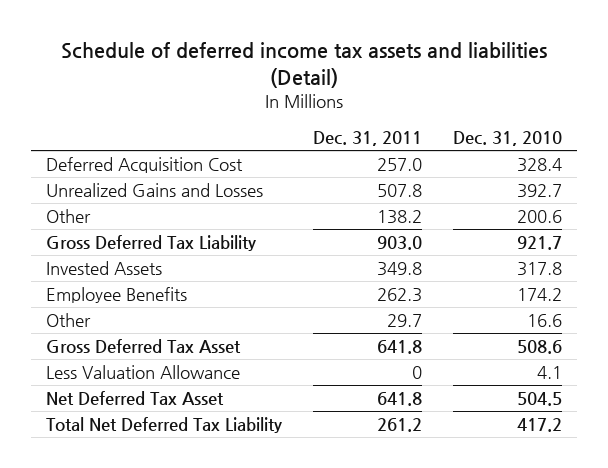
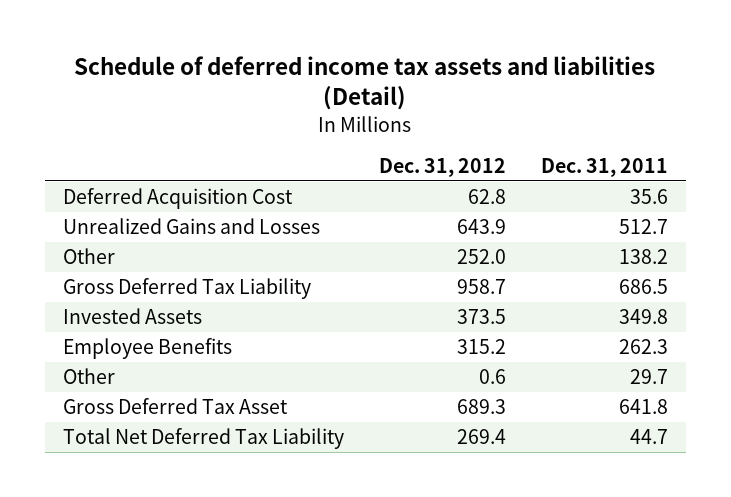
- | Dec. 31, 2011 | Dec. 31, 2010
+ | Dec. 31, 2012 | Dec. 31, 2011
- Deferred Acquisition Cost | 257.0 | 328.4
- Unrealized Gains and Losses | 507.8 | 392.7
+ Deferred Acquisition Cost | 62.8 | 35.6
+ Unrealized Gains and Losses | 643.9 | 512.7
- Gross Deferred Tax Liability | 903.0 | 921.7
+ Gross Deferred Tax Liability | 958.7 | 686.5
- Less Valuation Allowance | 0 | 4.1
- Net Deferred Tax Asset | 641.8 | 504.5
- Total Net Deferred Tax Liability | 261.2 | 417.2
+ Total Net Deferred Tax Liability | 269.4 | 44.7

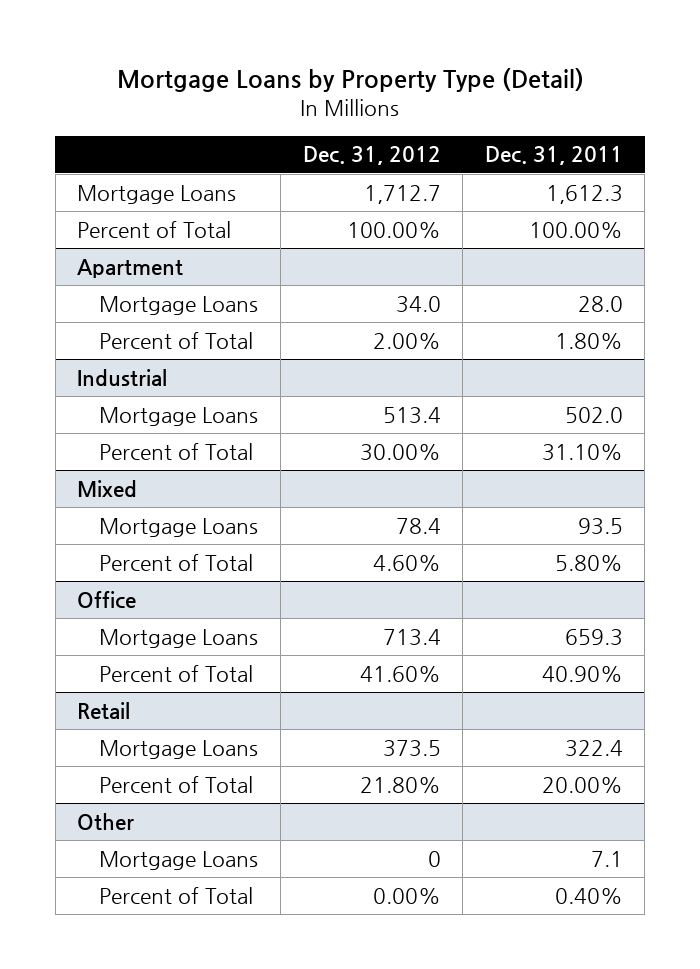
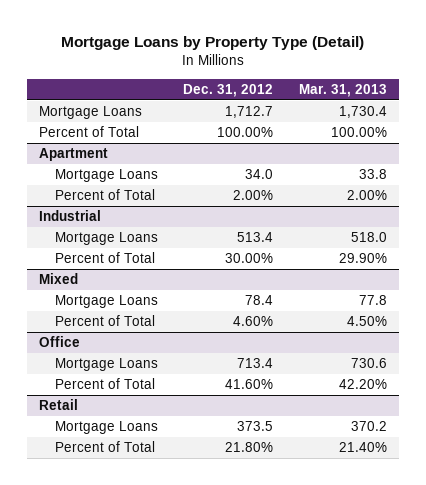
- | Dec. 31, 2012 | Dec. 31, 2011
+ | Dec. 31, 2012 | Mar. 31, 2013
- Other
- Mortgage Loans | 0 | 7.1
- Percent of Total | 0.00% | 0.40%

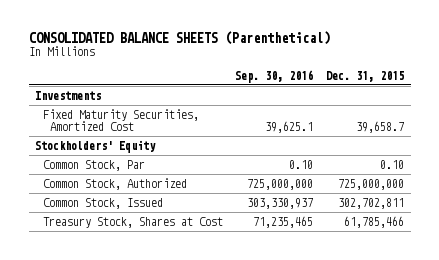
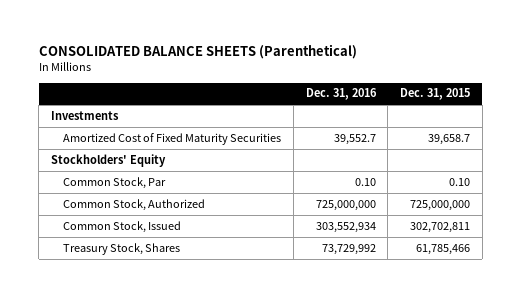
- | Sep. 30, 2016 | Dec. 31, 2015
+ | Dec. 31, 2016 | Dec. 31, 2015
- Fixed Maturity Securities, Amortized Cost | 39,625.1 | 39,658.7
+ Amortized Cost of Fixed Maturity Securities | 39,552.7 | 39,658.7
- Treasury Stock, Shares at Cost | 71,235,465 | 61,785,466
+ Treasury Stock, Shares | 73,729,992 | 61,785,466

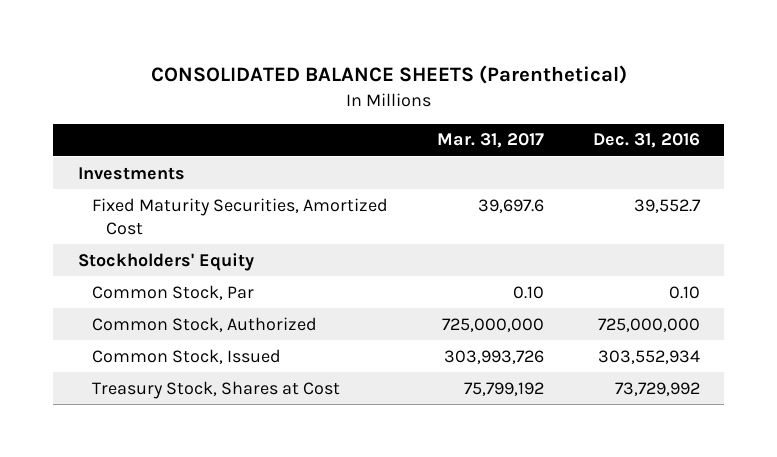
- | Dec. 31, 2016 | Dec. 31, 2015
+ | Mar. 31, 2017 | Dec. 31, 2016
- Amortized Cost of Fixed Maturity Securities | 39,552.7 | 39,658.7
+ Fixed Maturity Securities, Amortized Cost | 39,697.6 | 39,552.7
- Treasury Stock, Shares | 73,729,992 | 61,785,466
+ Treasury Stock, Shares at Cost | 75,799,192 | 73,729,992

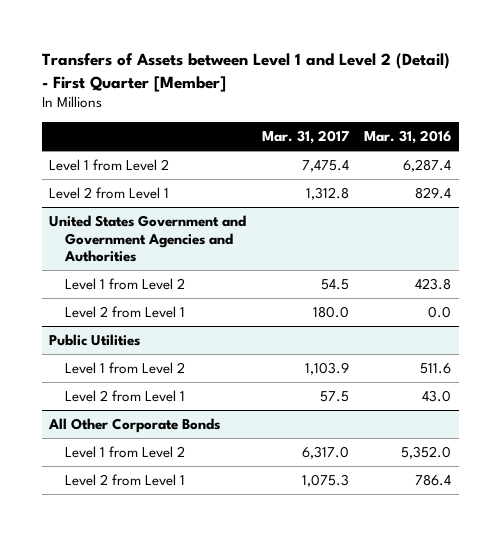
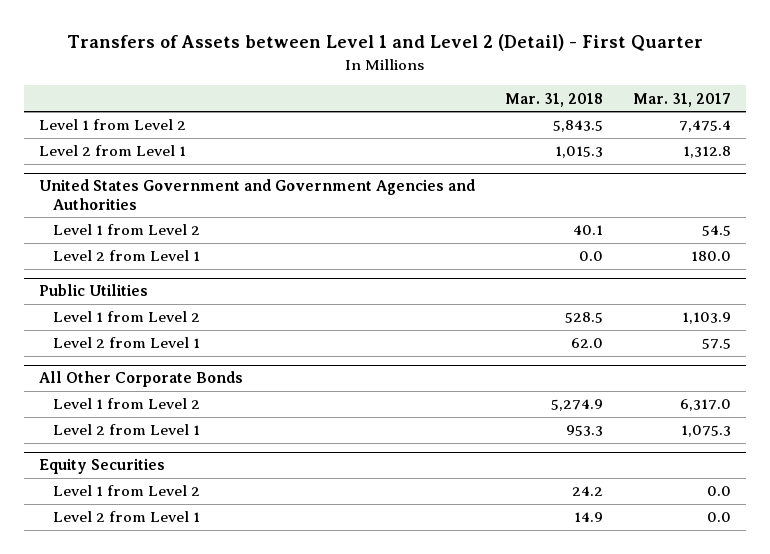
- Transfers of Assets between Level 1 and Level 2 (Detail) - First Quarter [Member]
+ Transfers of Assets between Level 1 and Level 2 (Detail) - First Quarter
- | Mar. 31, 2017 | Mar. 31, 2016
+ | Mar. 31, 2018 | Mar. 31, 2017
+ Equity Securities
+ Level 1 from Level 2 | 24.2 | 0.0
+ Level 2 from Level 1 | 14.9 | 0.0

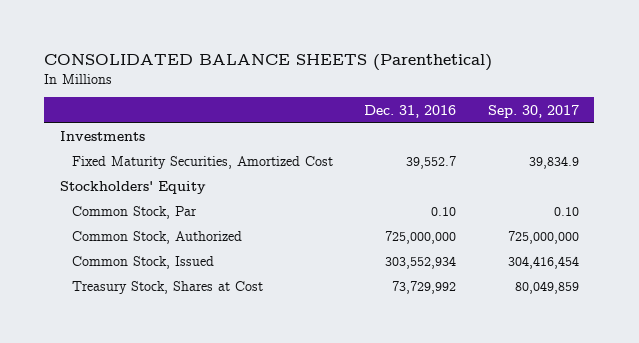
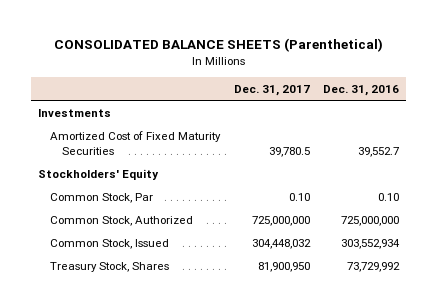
- | Dec. 31, 2016 | Sep. 30, 2017
+ | Dec. 31, 2017 | Dec. 31, 2016
- Fixed Maturity Securities, Amortized Cost | 39,552.7 | 39,834.9
+ Amortized Cost of Fixed Maturity Securities | 39,780.5 | 39,552.7
- Treasury Stock, Shares at Cost | 73,729,992 | 80,049,859
+ Treasury Stock, Shares | 81,900,950 | 73,729,992

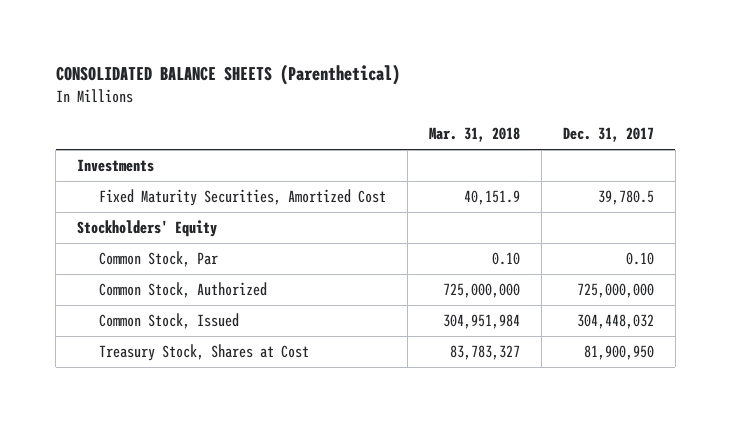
- | Dec. 31, 2017 | Dec. 31, 2016
+ | Mar. 31, 2018 | Dec. 31, 2017
- Amortized Cost of Fixed Maturity Securities | 39,780.5 | 39,552.7
+ Fixed Maturity Securities, Amortized Cost | 40,151.9 | 39,780.5
- Treasury Stock, Shares | 81,900,950 | 73,729,992
+ Treasury Stock, Shares at Cost | 83,783,327 | 81,900,950

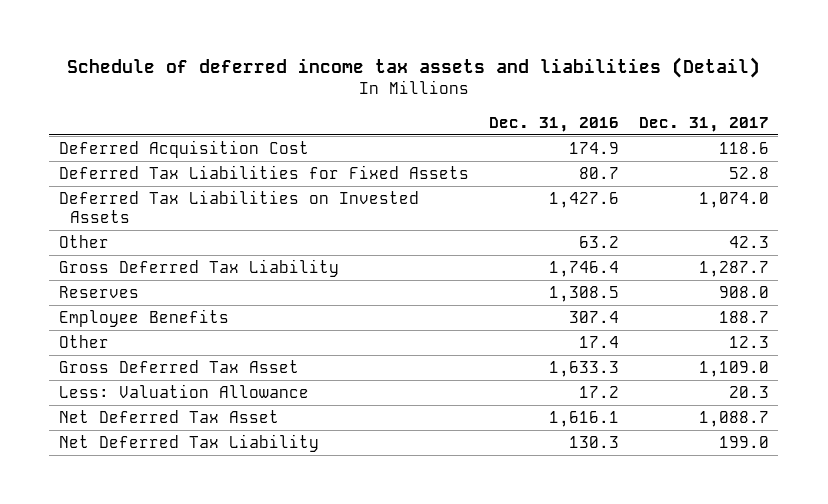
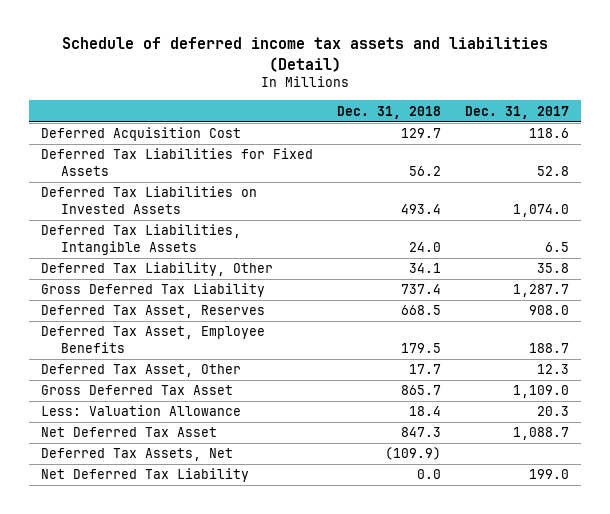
- | Dec. 31, 2016 | Dec. 31, 2017
+ | Dec. 31, 2018 | Dec. 31, 2017
- Other | 63.2 | 42.3
+ Deferred Tax Liabilities, Intangible Assets | 24.0 | 6.5
+ Deferred Tax Liability, Other | 34.1 | 35.8
- Reserves | 1,308.5 | 908.0
- Employee Benefits | 307.4 | 188.7
- Other | 17.4 | 12.3
+ Deferred Tax Asset, Reserves | 668.5 | 908.0
+ Deferred Tax Asset, Employee Benefits | 179.5 | 188.7
+ Deferred Tax Asset, Other | 17.7 | 12.3
+ Deferred Tax Assets, Net | (109.9) |

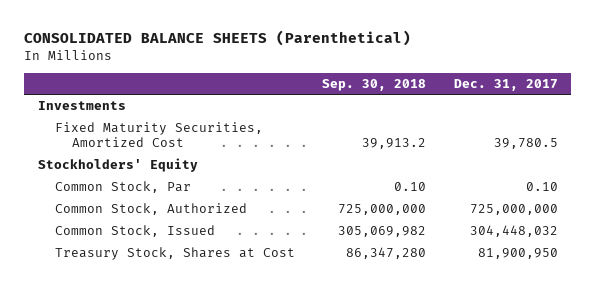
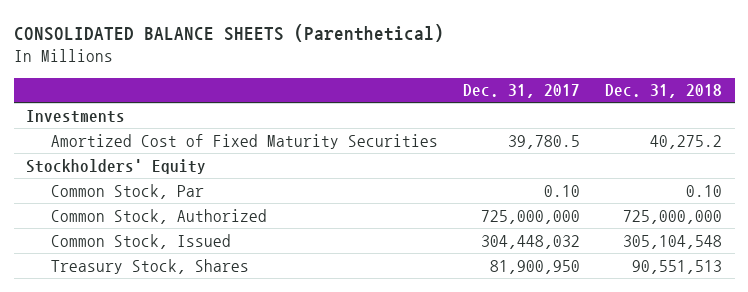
- | Sep. 30, 2018 | Dec. 31, 2017
+ | Dec. 31, 2017 | Dec. 31, 2018
- Fixed Maturity Securities, Amortized Cost | 39,913.2 | 39,780.5
+ Amortized Cost of Fixed Maturity Securities | 39,780.5 | 40,275.2
- Treasury Stock, Shares at Cost | 86,347,280 | 81,900,950
+ Treasury Stock, Shares | 81,900,950 | 90,551,513

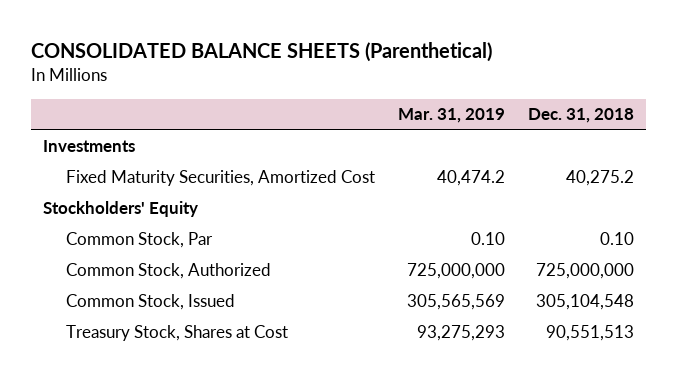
- | Dec. 31, 2017 | Dec. 31, 2018
+ | Mar. 31, 2019 | Dec. 31, 2018
- Amortized Cost of Fixed Maturity Securities | 39,780.5 | 40,275.2
+ Fixed Maturity Securities, Amortized Cost | 40,474.2 | 40,275.2
- Treasury Stock, Shares | 81,900,950 | 90,551,513
+ Treasury Stock, Shares at Cost | 93,275,293 | 90,551,513

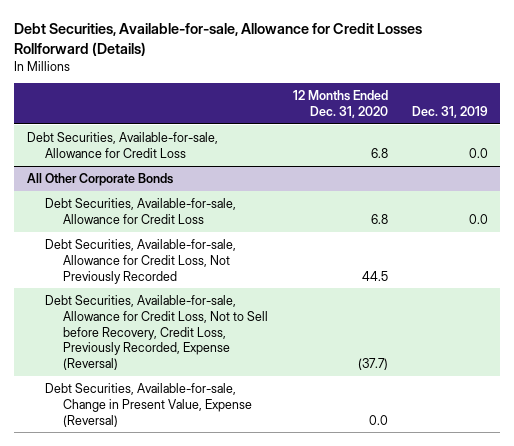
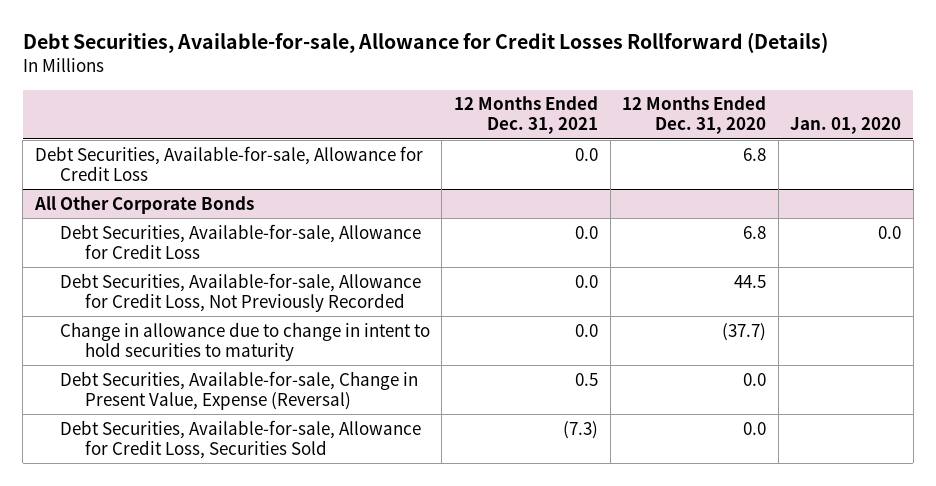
- | 12 Months Ended Dec. 31, 2020 | Dec. 31, 2019
+ | 12 Months Ended Dec. 31, 2021 | 12 Months Ended Dec. 31, 2020 | Jan. 01, 2020
@ All Other Corporate Bonds
- Debt Securities, Available-for-sale, Allowance for Credit Loss, Not to Sell before Recovery, Credit Loss, Previously Recorded, Expense (Reversal) | (37.7) |
+ Change in allowance due to change in intent to hold securities to maturity | 0.0 | (37.7) |
+ Debt Securities, Available-for-sale, Allowance for Credit Loss, Securities Sold | (7.3) | 0.0 |

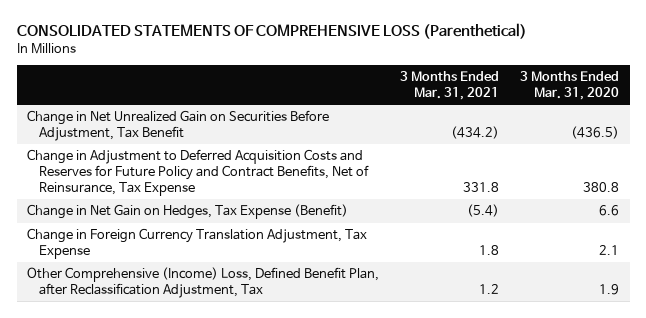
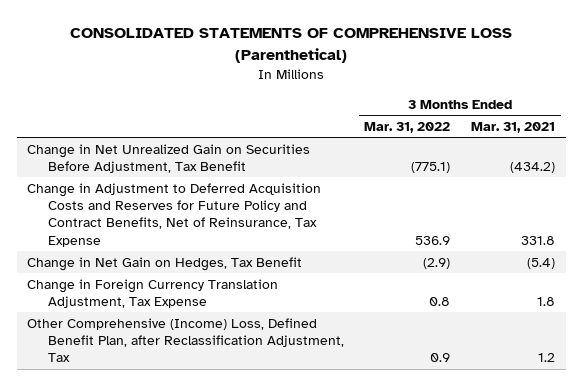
- | 3 Months Ended Mar. 31, 2021 | 3 Months Ended Mar. 31, 2020
+ | 3 Months Ended Mar. 31, 2022 | 3 Months Ended Mar. 31, 2021
- Change in Net Gain on Hedges, Tax Expense (Benefit) | (5.4) | 6.6
+ Change in Net Gain on Hedges, Tax Benefit | (2.9) | (5.4)

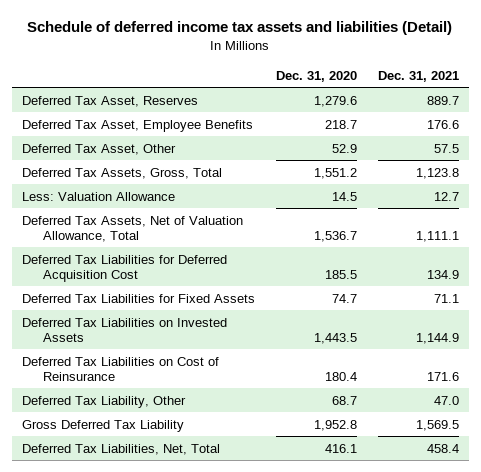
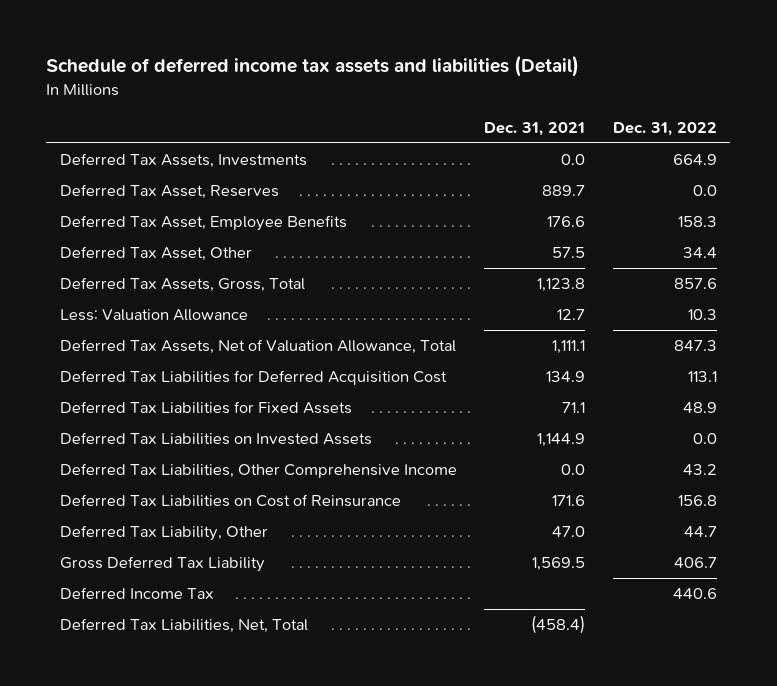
- | Dec. 31, 2020 | Dec. 31, 2021
+ | Dec. 31, 2021 | Dec. 31, 2022
+ Deferred Tax Assets, Investments | 0.0 | 664.9
+ Deferred Tax Liabilities, Other Comprehensive Income | 0.0 | 43.2
- Deferred Tax Liabilities, Net, Total | 416.1 | 458.4
+ Deferred Income Tax | | 440.6
+ Deferred Tax Liabilities, Net, Total | (458.4) |

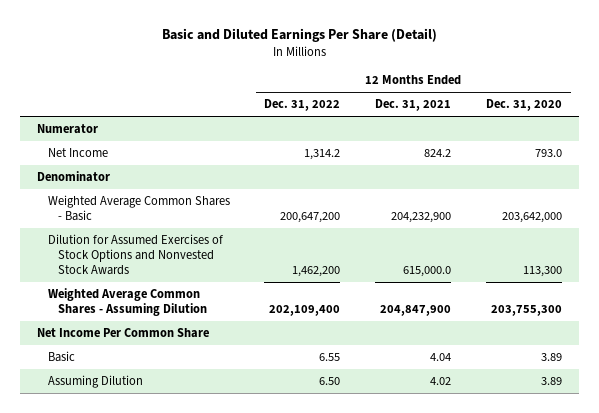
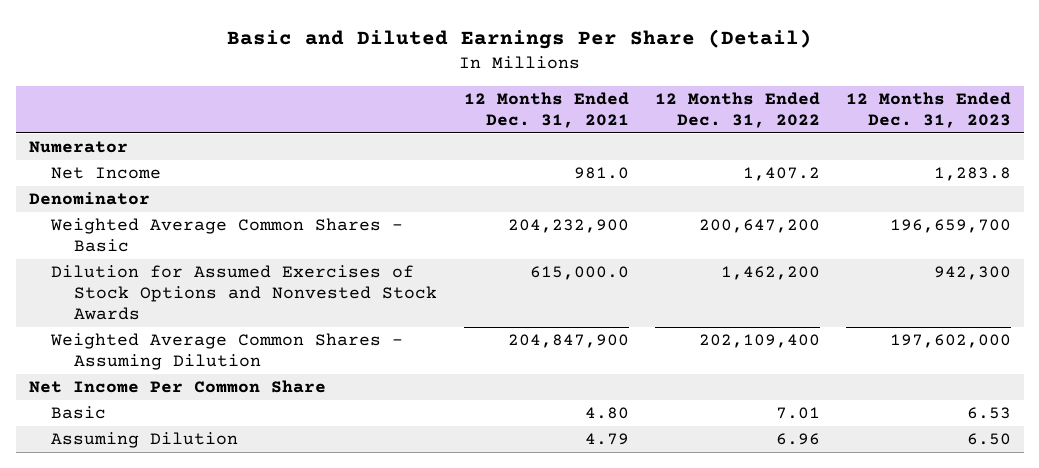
- | 12 Months Ended Dec. 31, 2022 | 12 Months Ended Dec. 31, 2021 | 12 Months Ended Dec. 31, 2020
+ | 12 Months Ended Dec. 31, 2021 | 12 Months Ended Dec. 31, 2022 | 12 Months Ended Dec. 31, 2023
- Net Income | 1,314.2 | 824.2 | 793.0
+ Net Income | 981.0 | 1,407.2 | 1,283.8
- Basic | 6.55 | 4.04 | 3.89
- Assuming Dilution | 6.50 | 4.02 | 3.89
+ Basic | 4.80 | 7.01 | 6.53
+ Assuming Dilution | 4.79 | 6.96 | 6.50

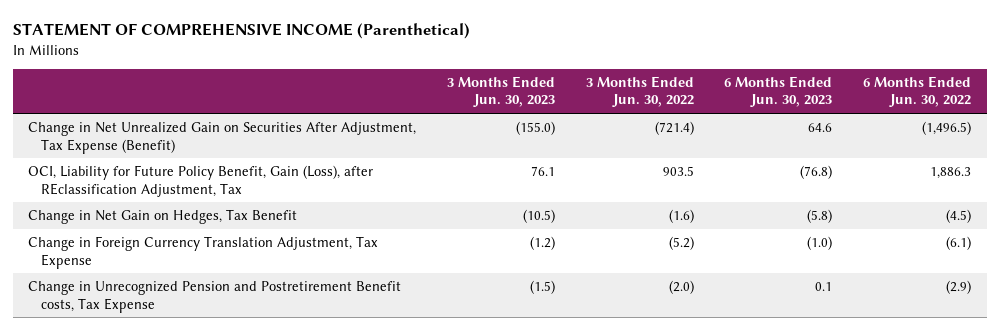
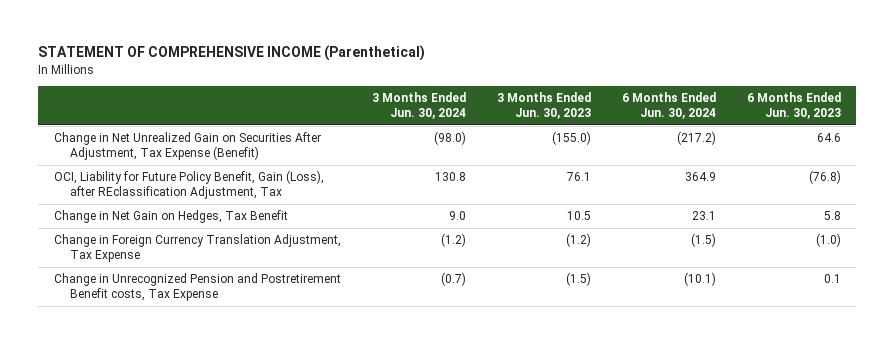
- | 3 Months Ended Jun. 30, 2023 | 3 Months Ended Jun. 30, 2022 | 6 Months Ended Jun. 30, 2023 | 6 Months Ended Jun. 30, 2022
+ | 3 Months Ended Jun. 30, 2024 | 3 Months Ended Jun. 30, 2023 | 6 Months Ended Jun. 30, 2024 | 6 Months Ended Jun. 30, 2023
- Change in Net Gain on Hedges, Tax Benefit | (10.5) | (1.6) | (5.8) | (4.5)
+ Change in Net Gain on Hedges, Tax Benefit | 9.0 | 10.5 | 23.1 | 5.8

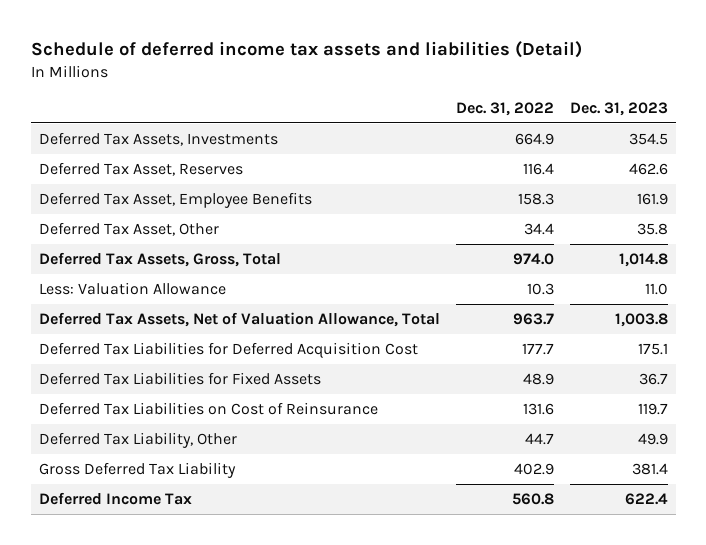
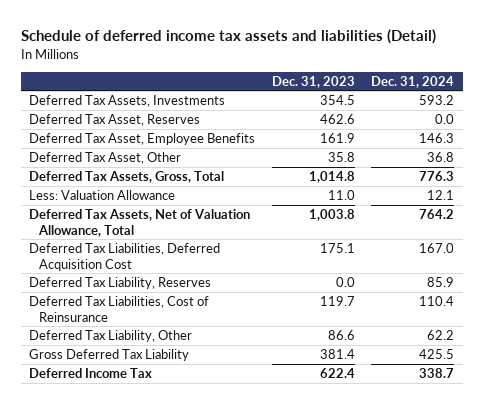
- | Dec. 31, 2022 | Dec. 31, 2023
+ | Dec. 31, 2023 | Dec. 31, 2024
- Deferred Tax Liabilities for Deferred Acquisition Cost | 177.7 | 175.1
- Deferred Tax Liabilities for Fixed Assets | 48.9 | 36.7
- Deferred Tax Liabilities on Cost of Reinsurance | 131.6 | 119.7
- Deferred Tax Liability, Other | 44.7 | 49.9
+ Deferred Tax Liabilities, Deferred Acquisition Cost | 175.1 | 167.0
+ Deferred Tax Liability, Reserves | 0.0 | 85.9
+ Deferred Tax Liabilities, Cost of Reinsurance | 119.7 | 110.4
+ Deferred Tax Liability, Other | 86.6 | 62.2

